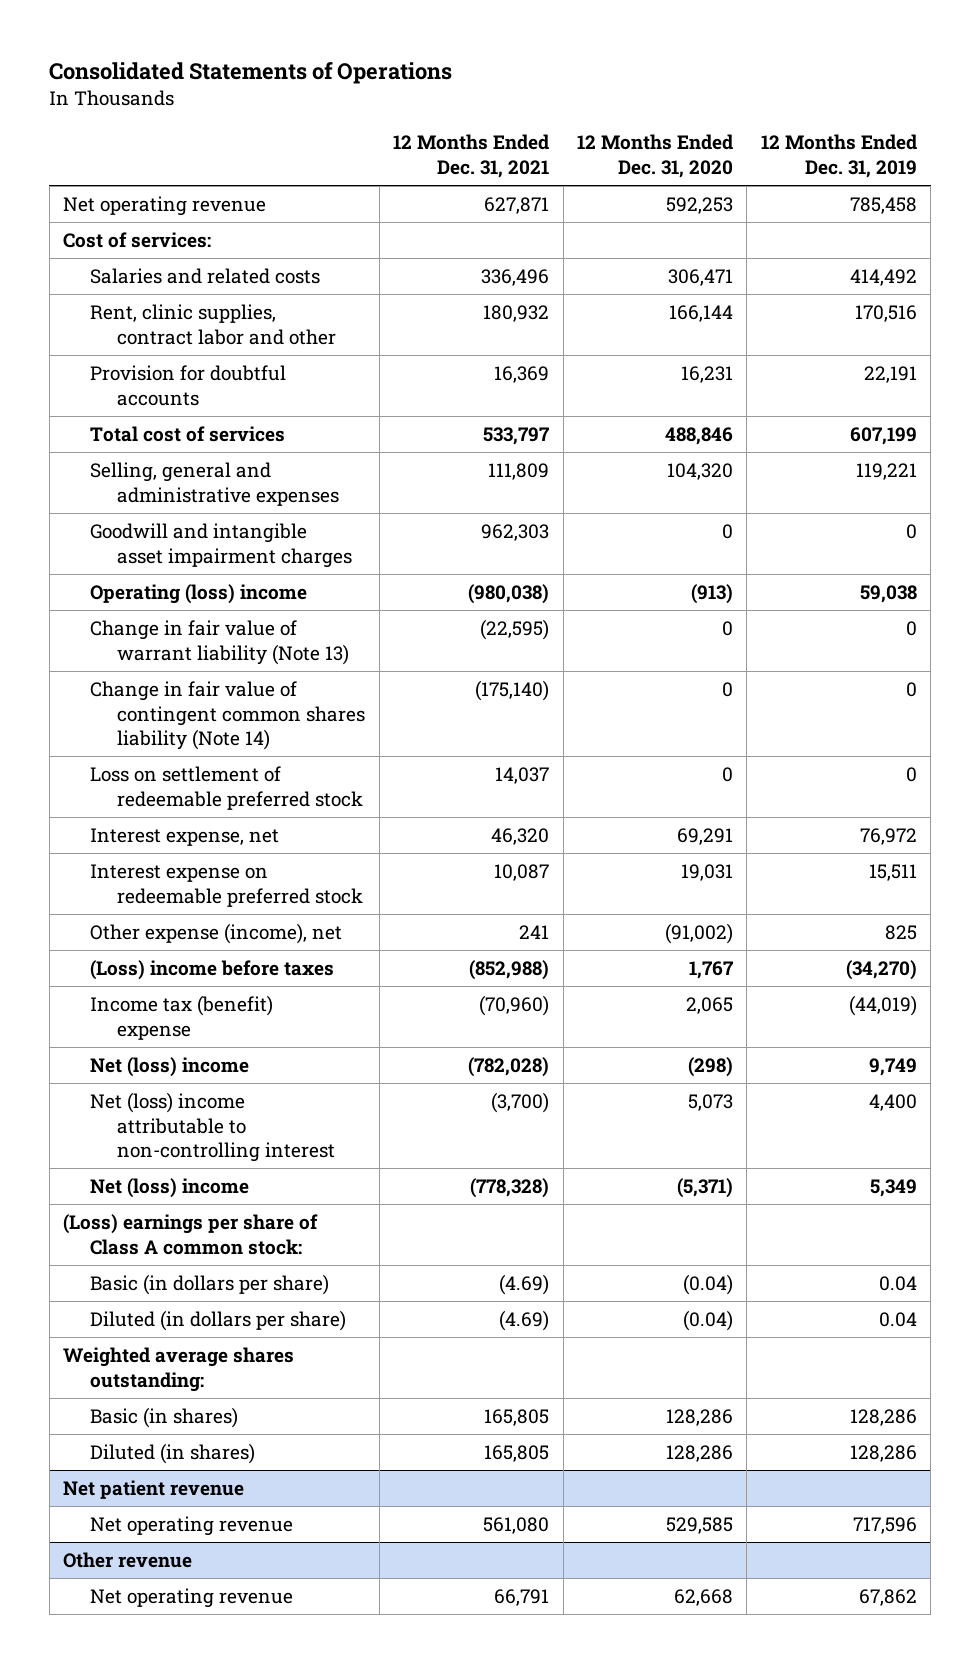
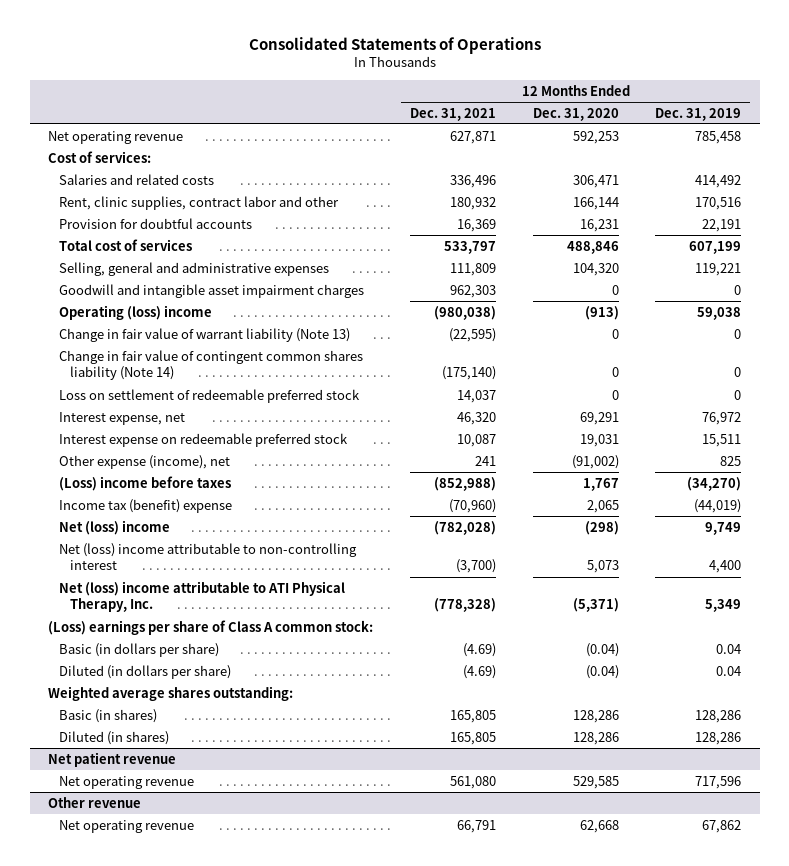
- Net (loss) income | (778,328) | (5,371) | 5,349
+ Net (loss) income attributable to ATI Physical Therapy, Inc. | (778,328) | (5,371) | 5,349

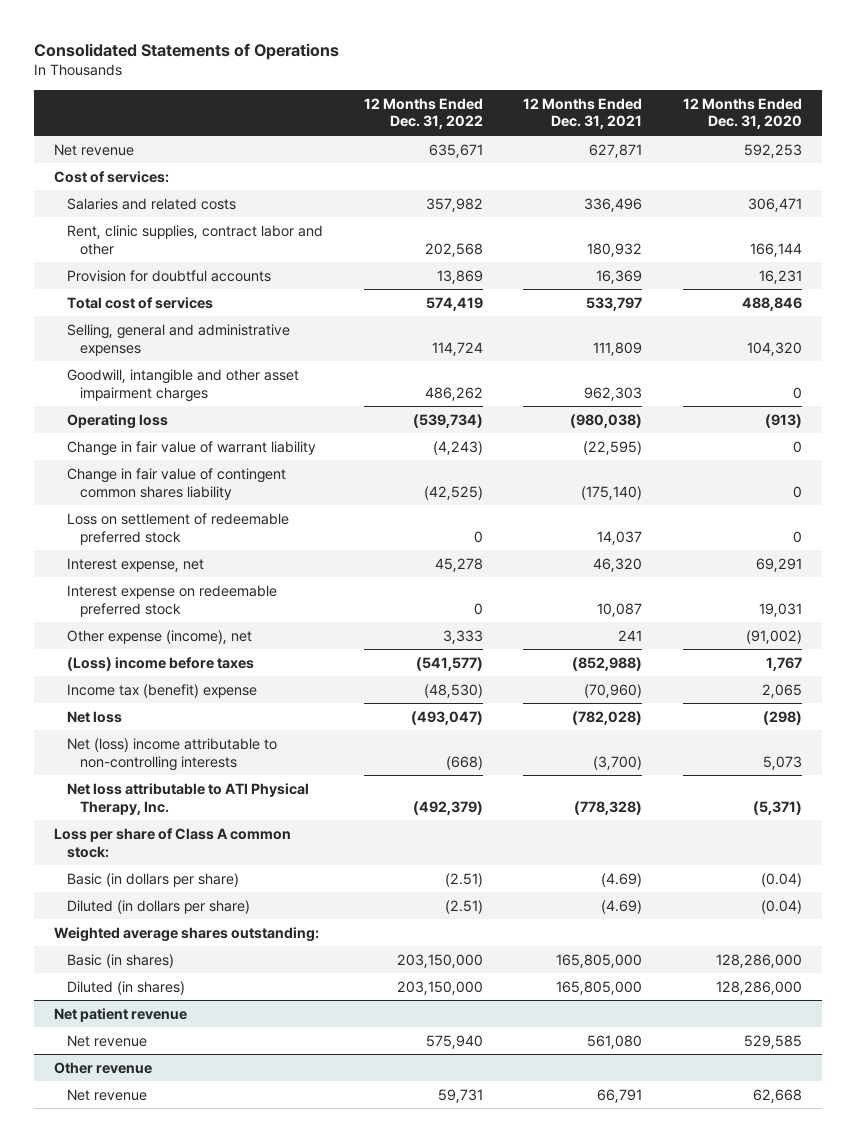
- | 12 Months Ended Dec. 31, 2021 | 12 Months Ended Dec. 31, 2020 | 12 Months Ended Dec. 31, 2019
+ | 12 Months Ended Dec. 31, 2022 | 12 Months Ended Dec. 31, 2021 | 12 Months Ended Dec. 31, 2020
- Net operating revenue | 627,871 | 592,253 | 785,458
+ Net revenue | 635,671 | 627,871 | 592,253
- Goodwill and intangible asset impairment charges | 962,303 | 0 | 0
- Operating (loss) income | (980,038) | (913) | 59,038
- Change in fair value of warrant liability (Note 13) | (22,595) | 0 | 0
- Change in fair value of contingent common shares liability (Note 14) | (175,140) | 0 | 0
+ Goodwill, intangible and other asset impairment charges | 486,262 | 962,303 | 0
+ Operating loss | (539,734) | (980,038) | (913)
+ Change in fair value of warrant liability | (4,243) | (22,595) | 0
+ Change in fair value of contingent common shares liability | (42,525) | (175,140) | 0
- Net (loss) income | (782,028) | (298) | 9,749
- Net (loss) income attributable to non-controlling interest | (3,700) | 5,073 | 4,400
- Net (loss) income attributable to ATI Physical Therapy, Inc. | (778,328) | (5,371) | 5,349
- (Loss) earnings per share of Class A common stock:
+ Net loss | (493,047) | (782,028) | (298)
+ Net (loss) income attributable to non-controlling interests | (668) | (3,700) | 5,073
+ Net loss attributable to ATI Physical Therapy, Inc. | (492,379) | (778,328) | (5,371)
+ Loss per share of Class A common stock:
- Basic (in shares) | 165,805 | 128,286 | 128,286
- Diluted (in shares) | 165,805 | 128,286 | 128,286
+ Basic (in shares) | 203,150,000 | 165,805,000 | 128,286,000
+ Diluted (in shares) | 203,150,000 | 165,805,000 | 128,286,000
@ Net patient revenue
- Net operating revenue | 561,080 | 529,585 | 717,596
+ Net revenue | 575,940 | 561,080 | 529,585
@ Other revenue
- Net operating revenue | 66,791 | 62,668 | 67,862
+ Net revenue | 59,731 | 66,791 | 62,668

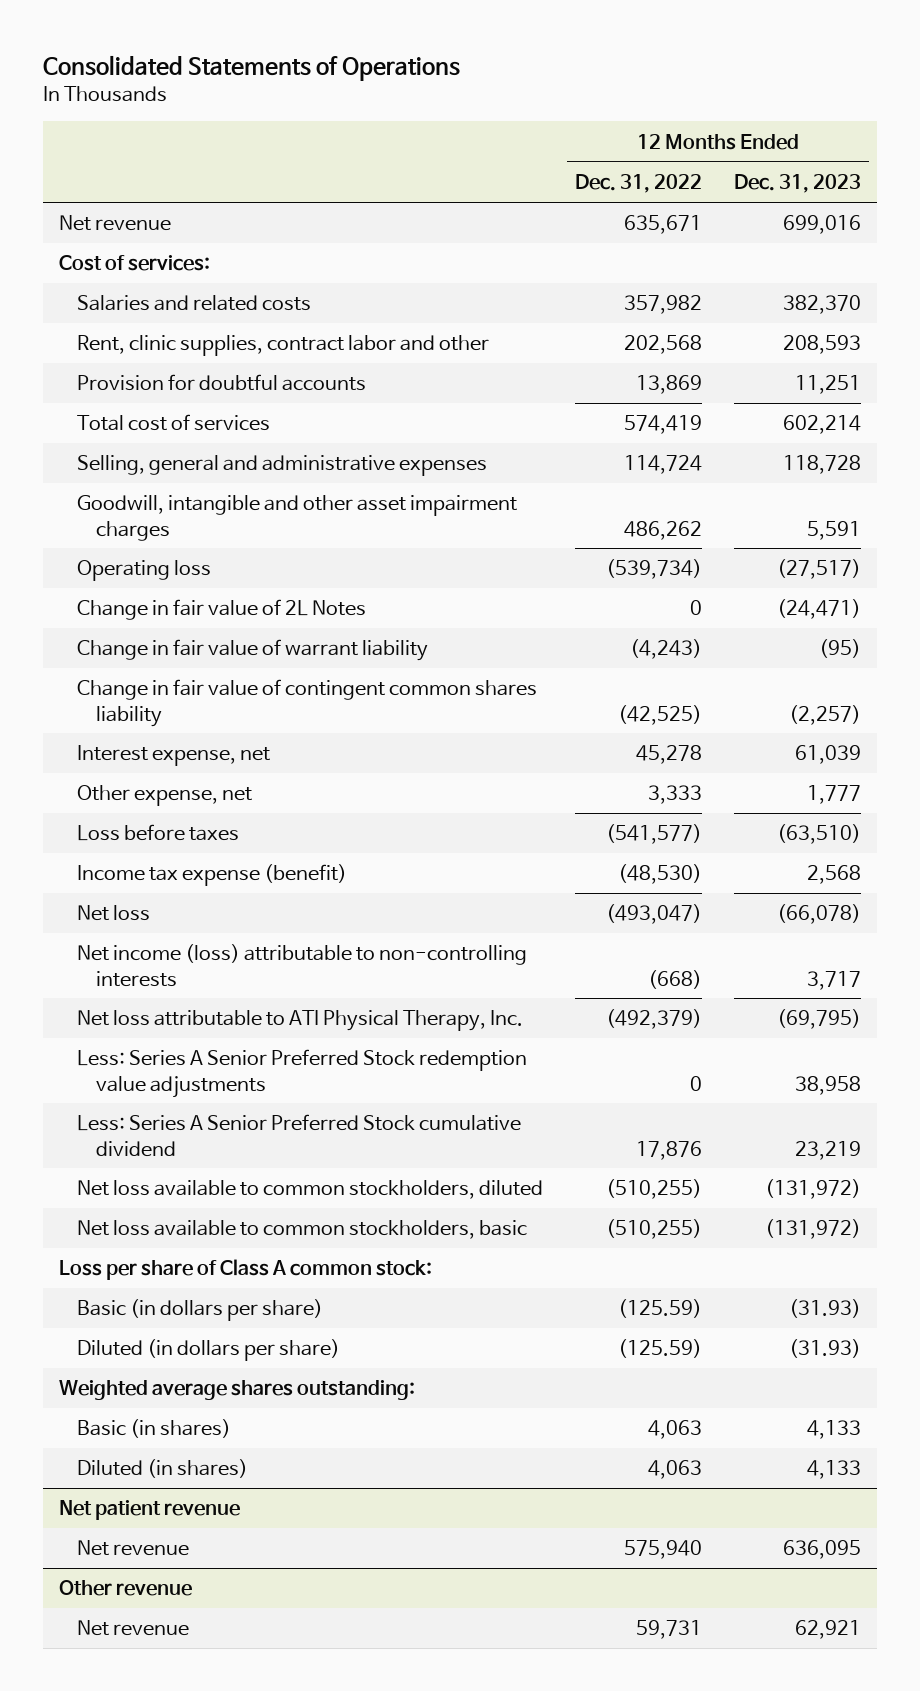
- | 12 Months Ended Dec. 31, 2022 | 12 Months Ended Dec. 31, 2021 | 12 Months Ended Dec. 31, 2020
+ | 12 Months Ended Dec. 31, 2022 | 12 Months Ended Dec. 31, 2023
+ Change in fair value of 2L Notes | 0 | (24,471)
- Loss on settlement of redeemable preferred stock | 0 | 14,037 | 0
- Interest expense on redeemable preferred stock | 0 | 10,087 | 19,031
- Other expense (income), net | 3,333 | 241 | (91,002)
- (Loss) income before taxes | (541,577) | (852,988) | 1,767
- Income tax (benefit) expense | (48,530) | (70,960) | 2,065
+ Other expense, net | 3,333 | 1,777
+ Loss before taxes | (541,577) | (63,510)
+ Income tax expense (benefit) | (48,530) | 2,568
- Net (loss) income attributable to non-controlling interests | (668) | (3,700) | 5,073
+ Net income (loss) attributable to non-controlling interests | (668) | 3,717
+ Less: Series A Senior Preferred Stock redemption value adjustments | 0 | 38,958
+ Less: Series A Senior Preferred Stock cumulative dividend | 17,876 | 23,219
+ Net loss available to common stockholders, diluted | (510,255) | (131,972)
+ Net loss available to common stockholders, basic | (510,255) | (131,972)
- Basic (in dollars per share) | (2.51) | (4.69) | (0.04)
- Diluted (in dollars per share) | (2.51) | (4.69) | (0.04)
+ Basic (in dollars per share) | (125.59) | (31.93)
+ Diluted (in dollars per share) | (125.59) | (31.93)
- Basic (in shares) | 203,150,000 | 165,805,000 | 128,286,000
- Diluted (in shares) | 203,150,000 | 165,805,000 | 128,286,000
+ Basic (in shares) | 4,063 | 4,133
+ Diluted (in shares) | 4,063 | 4,133

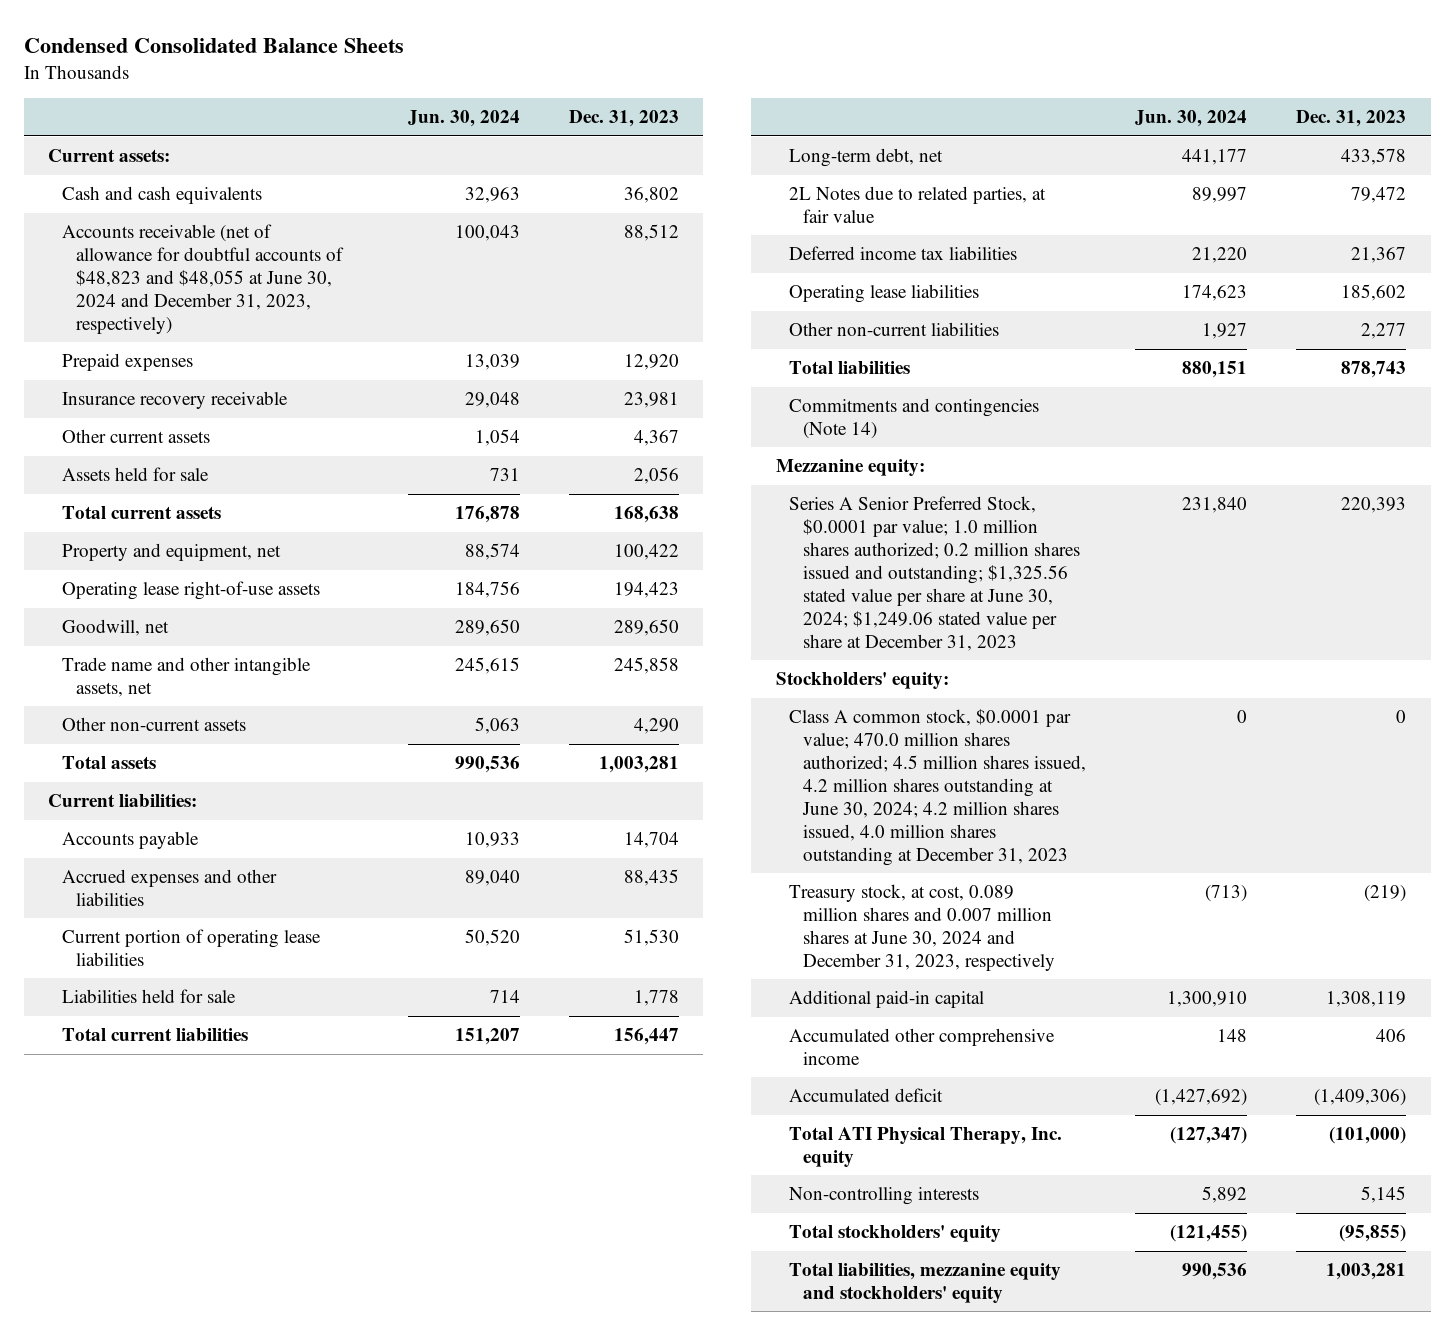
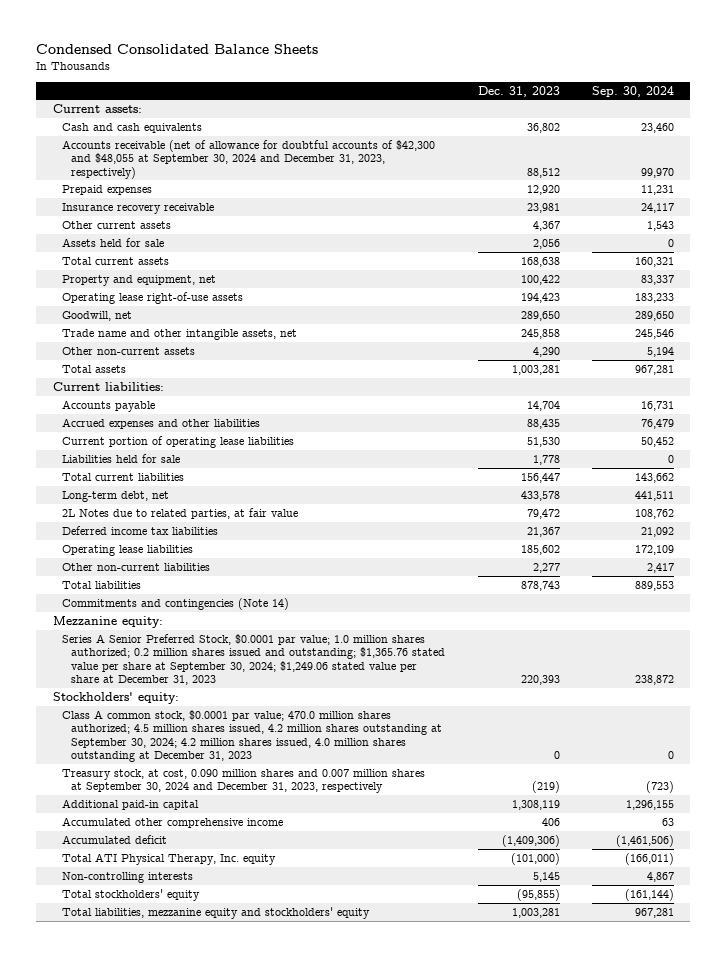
- | Jun. 30, 2024 | Dec. 31, 2023
+ | Dec. 31, 2023 | Sep. 30, 2024
- Accounts receivable (net of allowance for doubtful accounts of $48,823 and $48,055 at June 30, 2024 and December 31, 2023, respectively) | 100,043 | 88,512
+ Accounts receivable (net of allowance for doubtful accounts of $42,300 and $48,055 at September 30, 2024 and December 31, 2023, respectively) | 88,512 | 99,970
- Series A Senior Preferred Stock, $0.0001 par value; 1.0 million shares authorized; 0.2 million shares issued and outstanding; $1,325.56 stated value per share at June 30, 2024; $1,249.06 stated value per share at December 31, 2023 | 231,840 | 220,393
+ Series A Senior Preferred Stock, $0.0001 par value; 1.0 million shares authorized; 0.2 million shares issued and outstanding; $1,365.76 stated value per share at September 30, 2024; $1,249.06 stated value per share at December 31, 2023 | 220,393 | 238,872
- Class A common stock, $0.0001 par value; 470.0 million shares authorized; 4.5 million shares issued, 4.2 million shares outstanding at June 30, 2024; 4.2 million shares issued, 4.0 million shares outstanding at December 31, 2023 | 0 | 0
- Treasury stock, at cost, 0.089 million shares and 0.007 million shares at June 30, 2024 and December 31, 2023, respectively | (713) | (219)
+ Class A common stock, $0.0001 par value; 470.0 million shares authorized; 4.5 million shares issued, 4.2 million shares outstanding at September 30, 2024; 4.2 million shares issued, 4.0 million shares outstanding at December 31, 2023 | 0 | 0
+ Treasury stock, at cost, 0.090 million shares and 0.007 million shares at September 30, 2024 and December 31, 2023, respectively | (219) | (723)

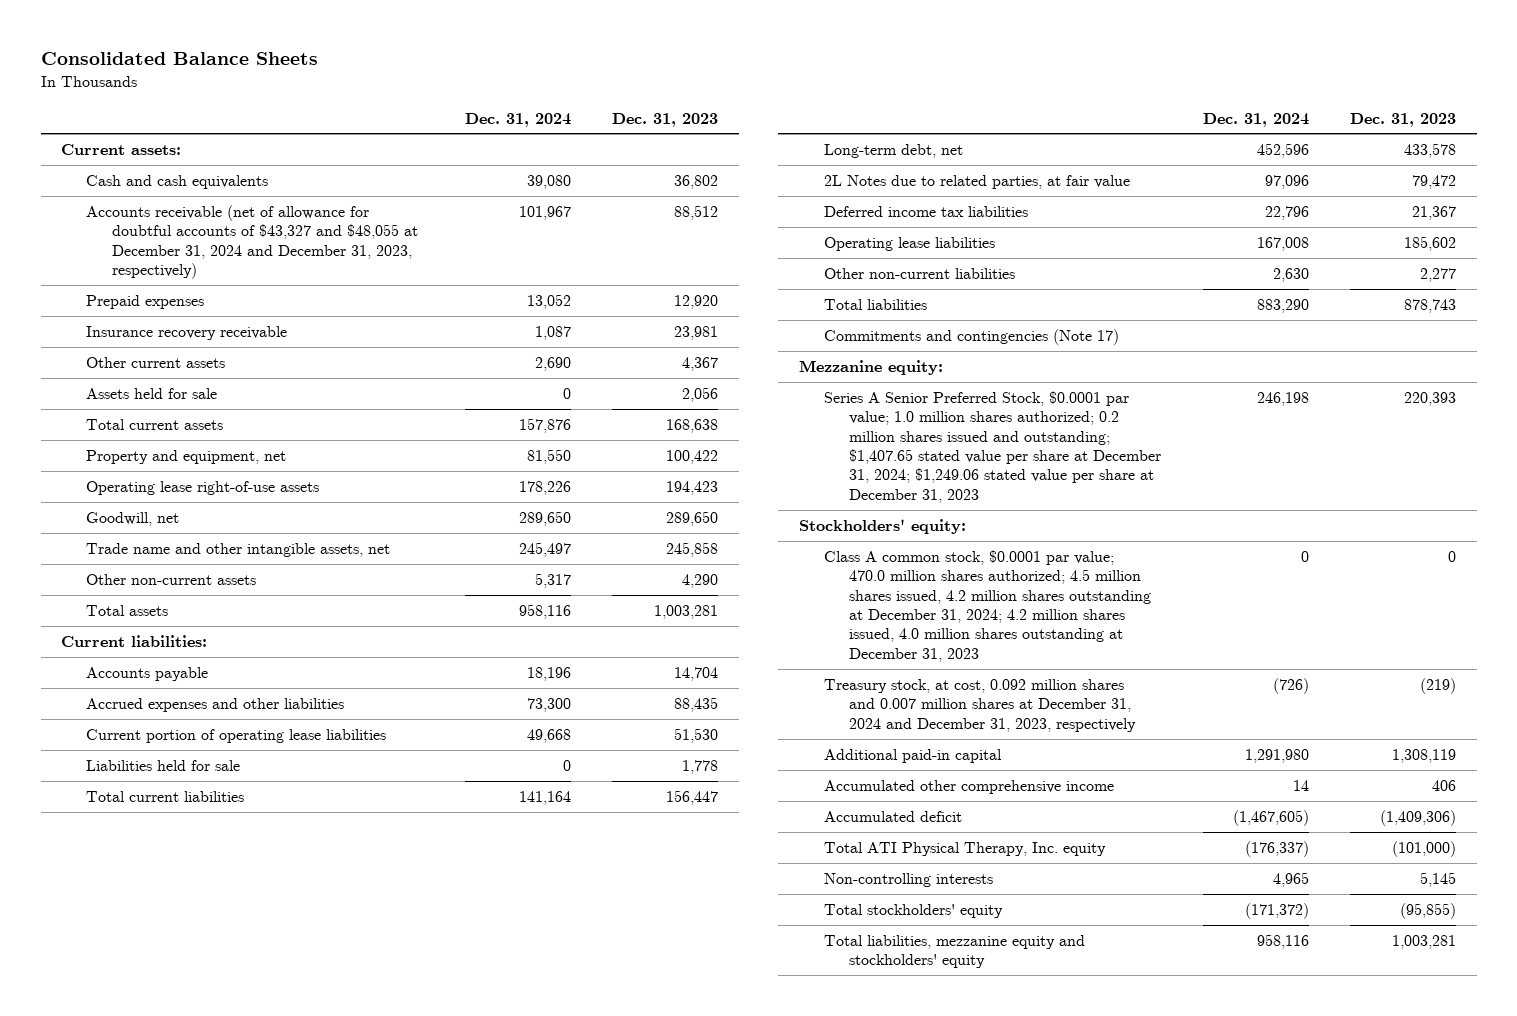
- Condensed Consolidated Balance Sheets
+ Consolidated Balance Sheets
- | Dec. 31, 2023 | Sep. 30, 2024
+ | Dec. 31, 2024 | Dec. 31, 2023
- Accounts receivable (net of allowance for doubtful accounts of $42,300 and $48,055 at September 30, 2024 and December 31, 2023, respectively) | 88,512 | 99,970
+ Accounts receivable (net of allowance for doubtful accounts of $43,327 and $48,055 at December 31, 2024 and December 31, 2023, respectively) | 101,967 | 88,512
- Commitments and contingencies (Note 14)
+ Commitments and contingencies (Note 17)
- Series A Senior Preferred Stock, $0.0001 par value; 1.0 million shares authorized; 0.2 million shares issued and outstanding; $1,365.76 stated value per share at September 30, 2024; $1,249.06 stated value per share at December 31, 2023 | 220,393 | 238,872
+ Series A Senior Preferred Stock, $0.0001 par value; 1.0 million shares authorized; 0.2 million shares issued and outstanding; $1,407.65 stated value per share at December 31, 2024; $1,249.06 stated value per share at December 31, 2023 | 246,198 | 220,393
- Class A common stock, $0.0001 par value; 470.0 million shares authorized; 4.5 million shares issued, 4.2 million shares outstanding at September 30, 2024; 4.2 million shares issued, 4.0 million shares outstanding at December 31, 2023 | 0 | 0
- Treasury stock, at cost, 0.090 million shares and 0.007 million shares at September 30, 2024 and December 31, 2023, respectively | (219) | (723)
+ Class A common stock, $0.0001 par value; 470.0 million shares authorized; 4.5 million shares issued, 4.2 million shares outstanding at December 31, 2024; 4.2 million shares issued, 4.0 million shares outstanding at December 31, 2023 | 0 | 0
+ Treasury stock, at cost, 0.092 million shares and 0.007 million shares at December 31, 2024 and December 31, 2023, respectively | (726) | (219)

